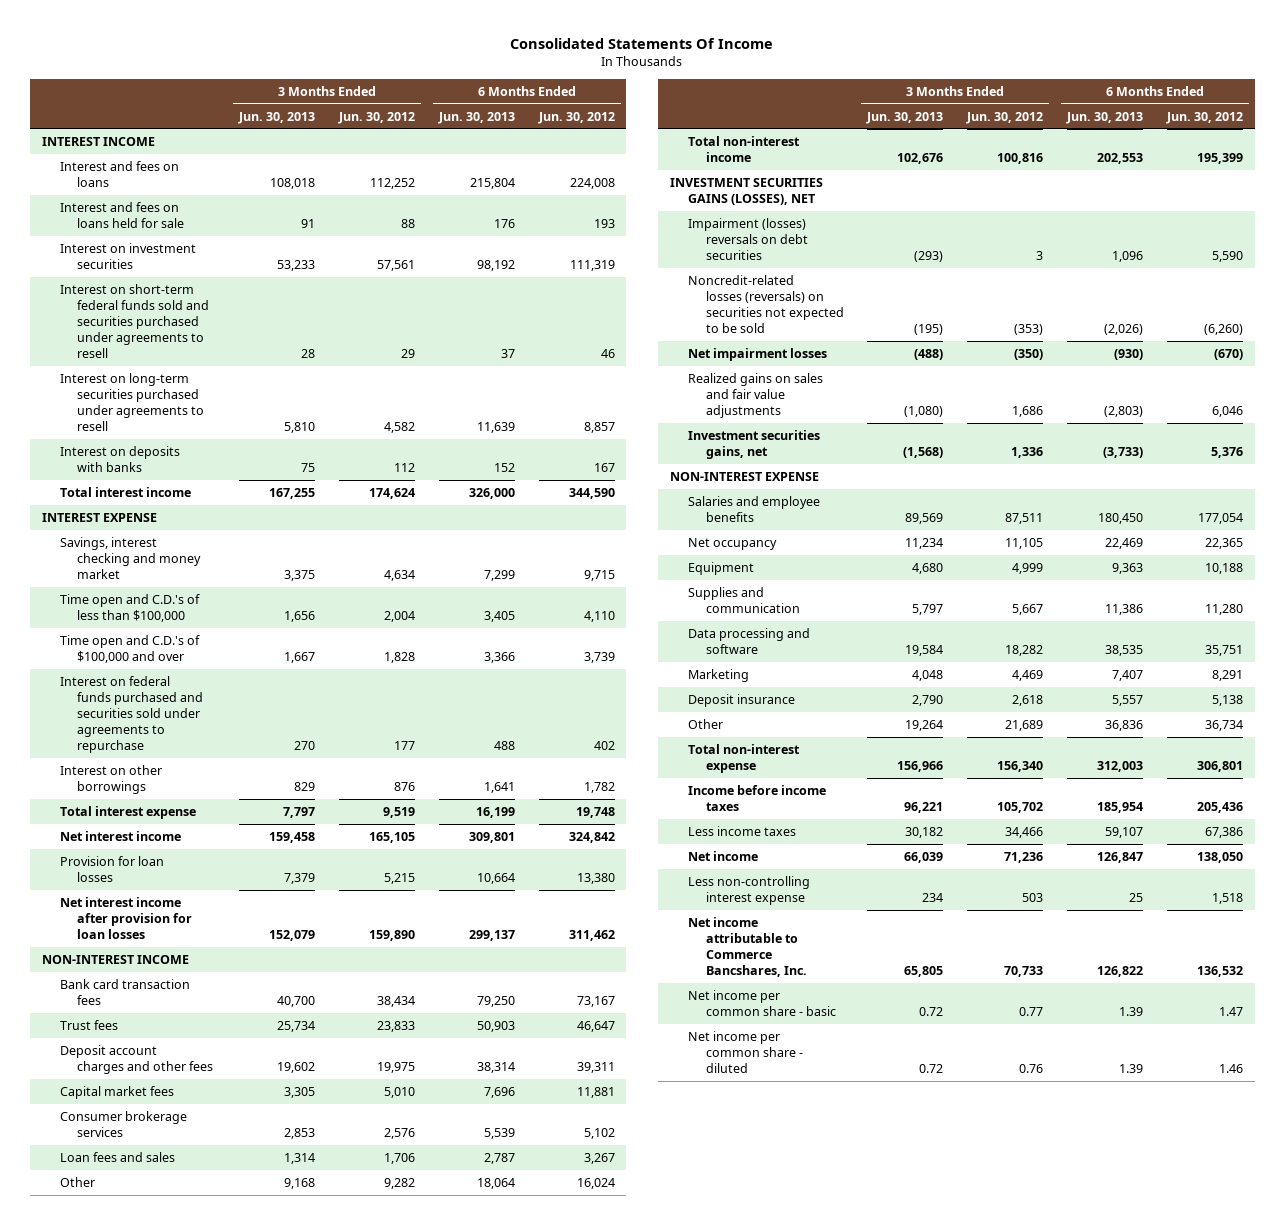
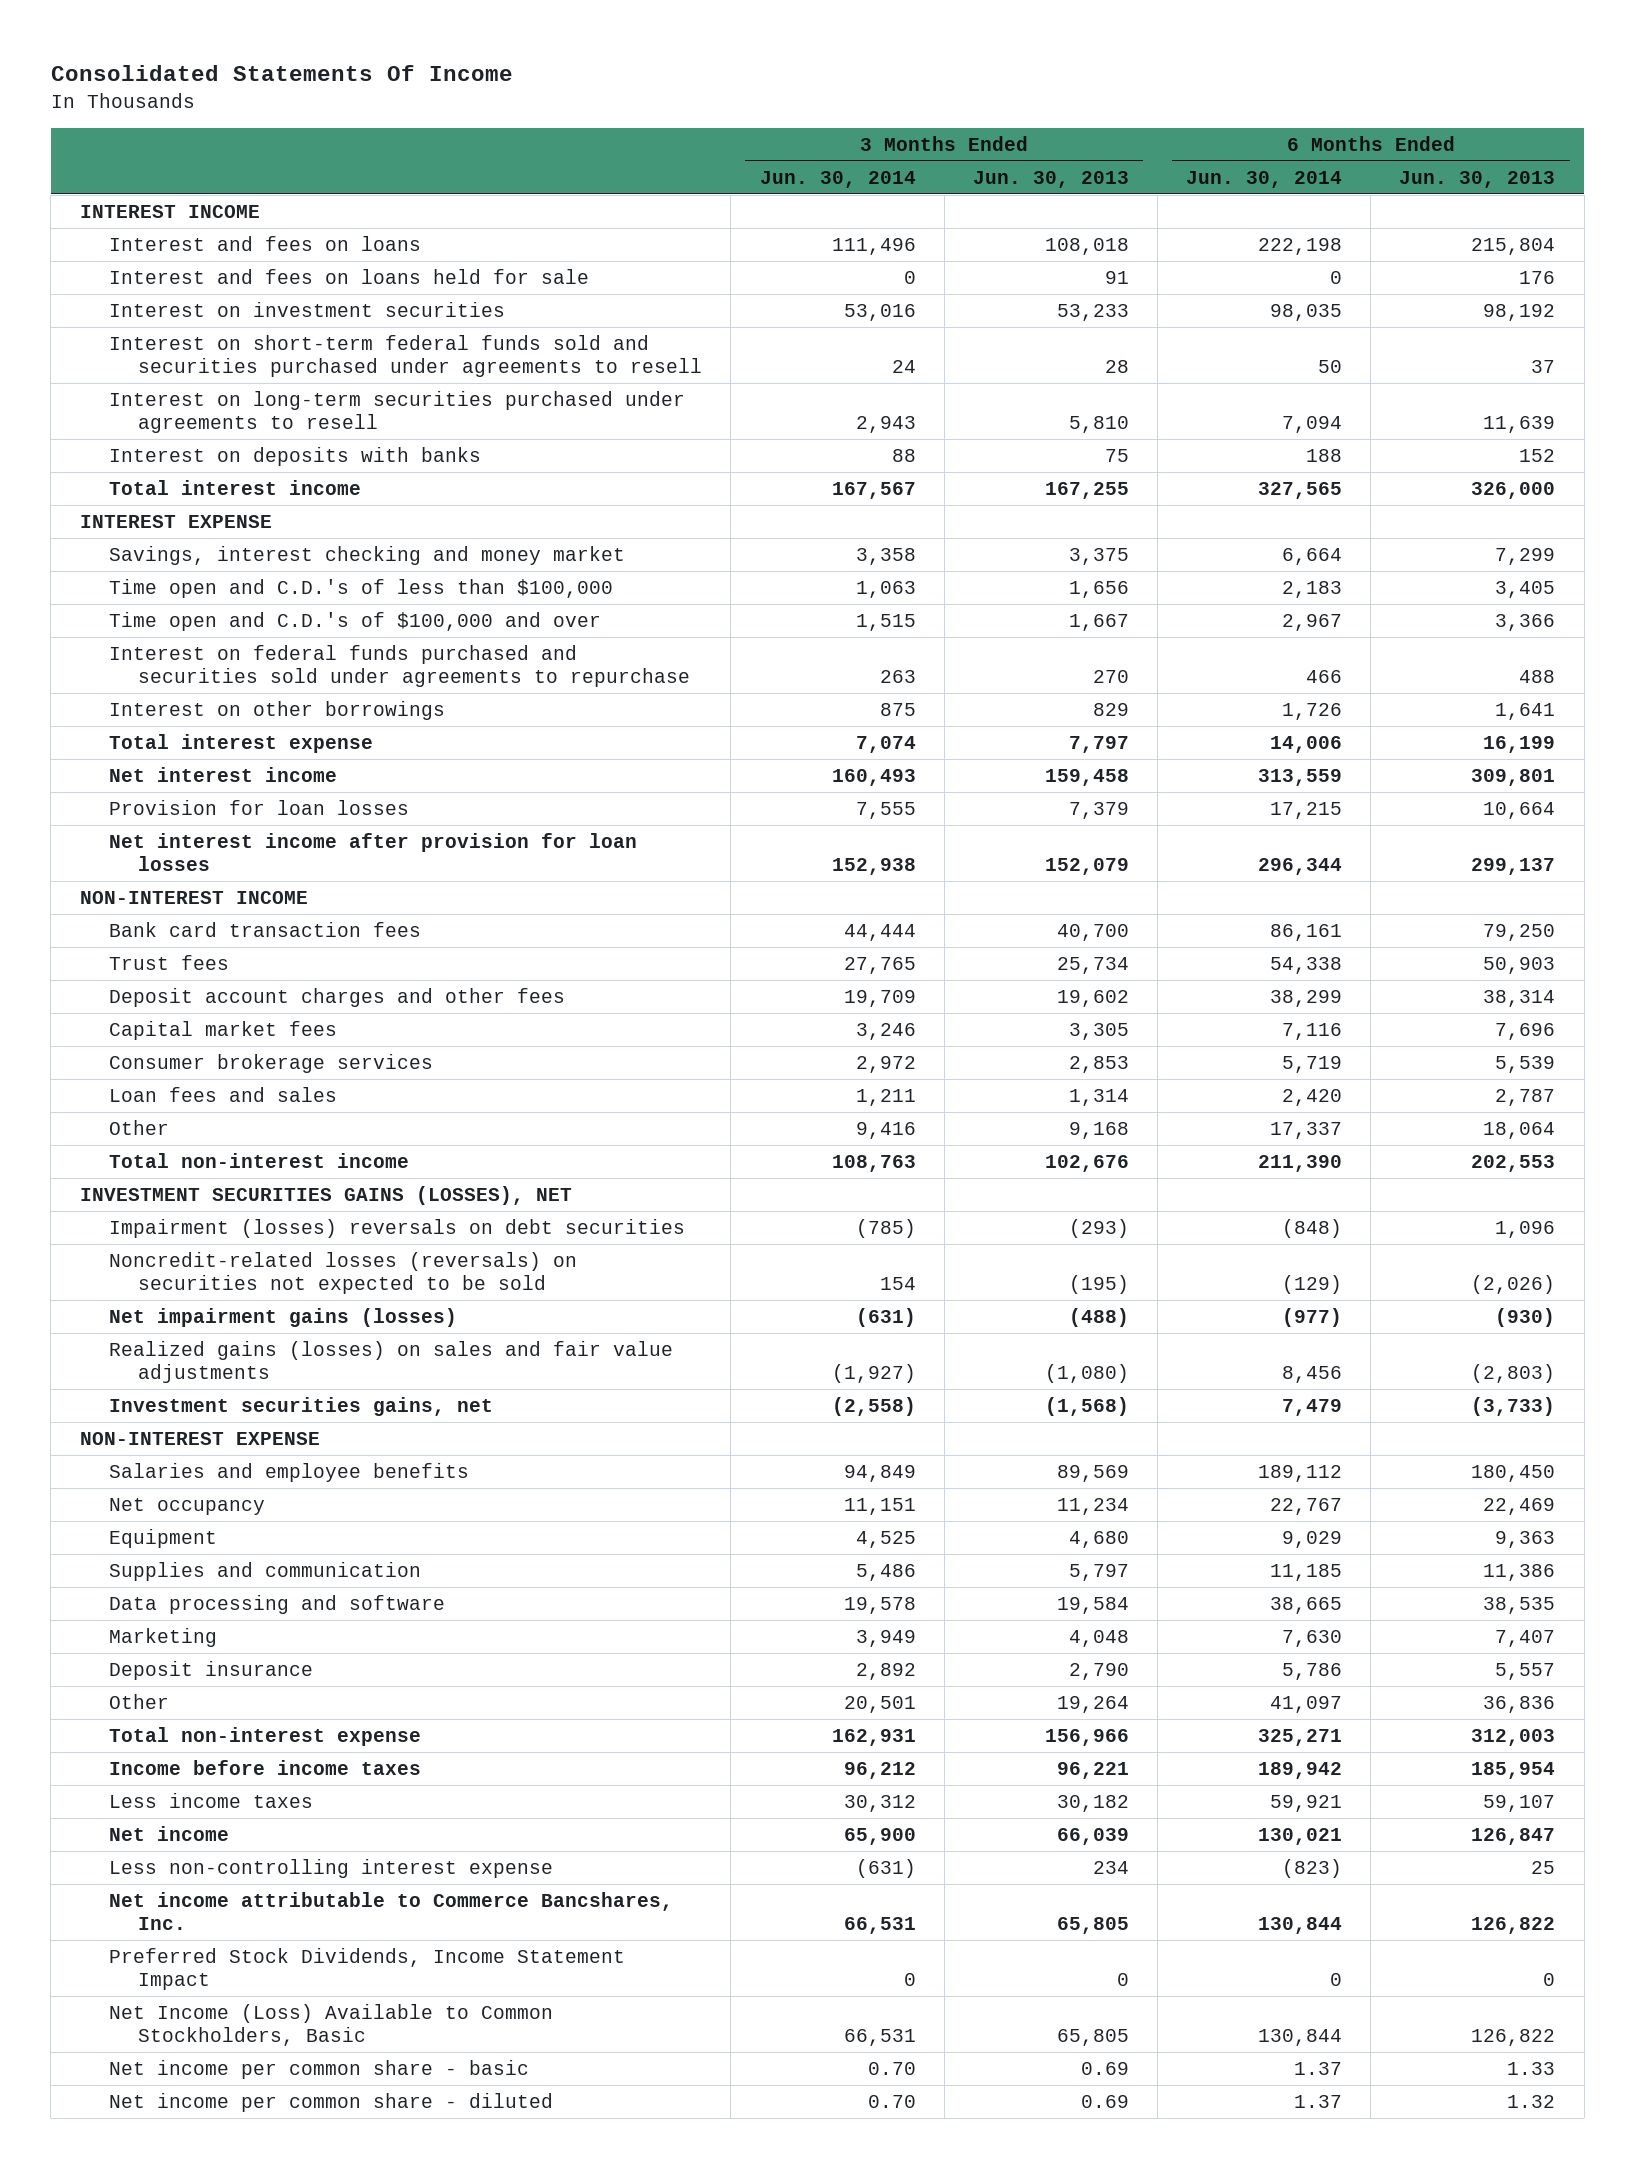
- | 3 Months Ended Jun. 30, 2013 | 3 Months Ended Jun. 30, 2012 | 6 Months Ended Jun. 30, 2013 | 6 Months Ended Jun. 30, 2012
+ | 3 Months Ended Jun. 30, 2014 | 3 Months Ended Jun. 30, 2013 | 6 Months Ended Jun. 30, 2014 | 6 Months Ended Jun. 30, 2013
- Net impairment losses | (488) | (350) | (930) | (670)
- Realized gains on sales and fair value adjustments | (1,080) | 1,686 | (2,803) | 6,046
+ Net impairment gains (losses) | (631) | (488) | (977) | (930)
+ Realized gains (losses) on sales and fair value adjustments | (1,927) | (1,080) | 8,456 | (2,803)
- Net income per common share - basic | 0.72 | 0.77 | 1.39 | 1.47
- Net income per common share - diluted | 0.72 | 0.76 | 1.39 | 1.46
+ Preferred Stock Dividends, Income Statement Impact | 0 | 0 | 0 | 0
+ Net Income (Loss) Available to Common Stockholders, Basic | 66,531 | 65,805 | 130,844 | 126,822
+ Net income per common share - basic | 0.70 | 0.69 | 1.37 | 1.33
+ Net income per common share - diluted | 0.70 | 0.69 | 1.37 | 1.32

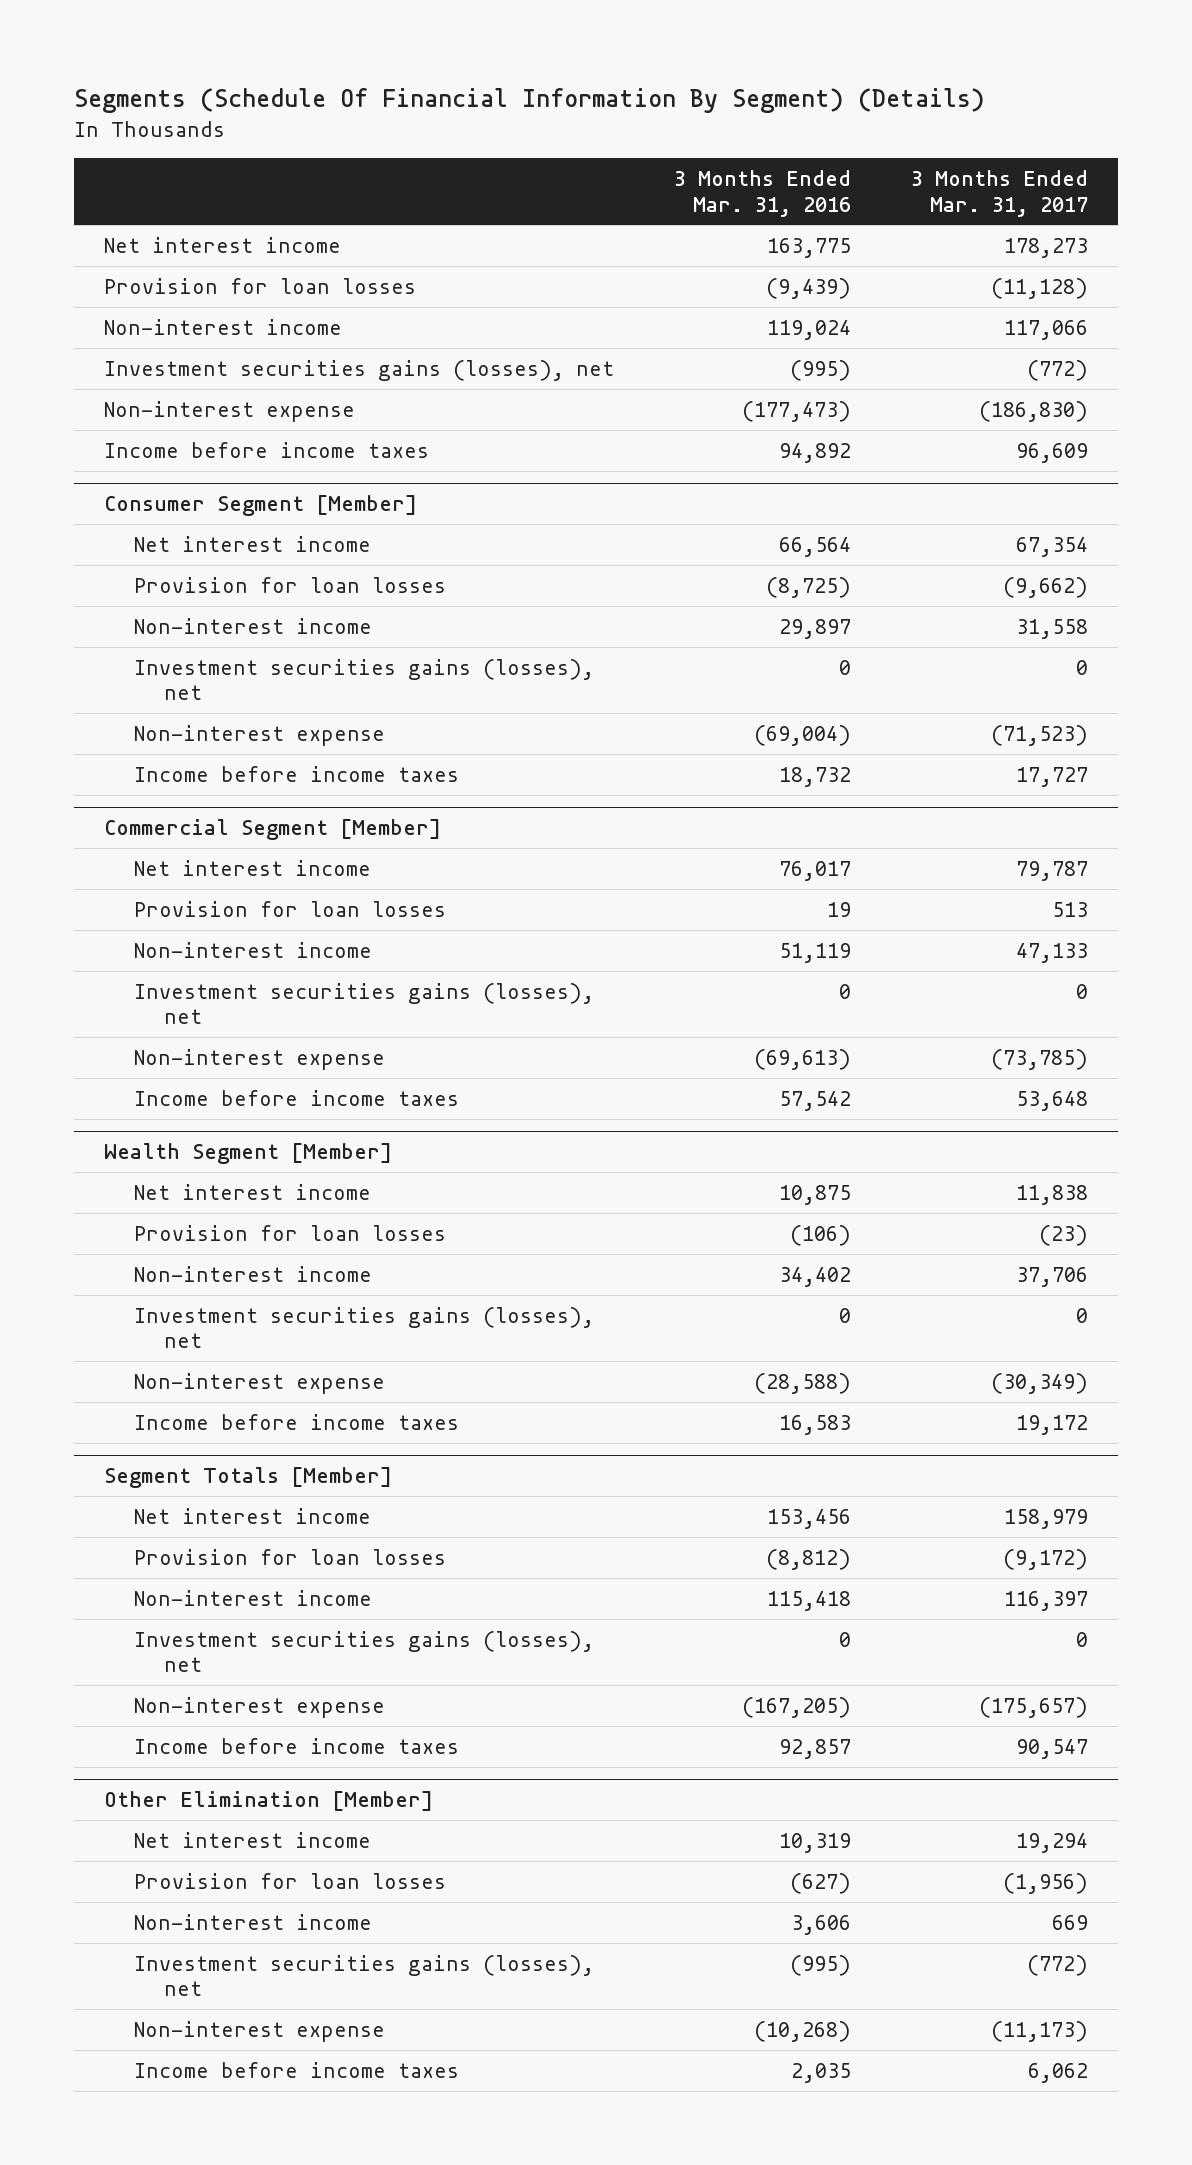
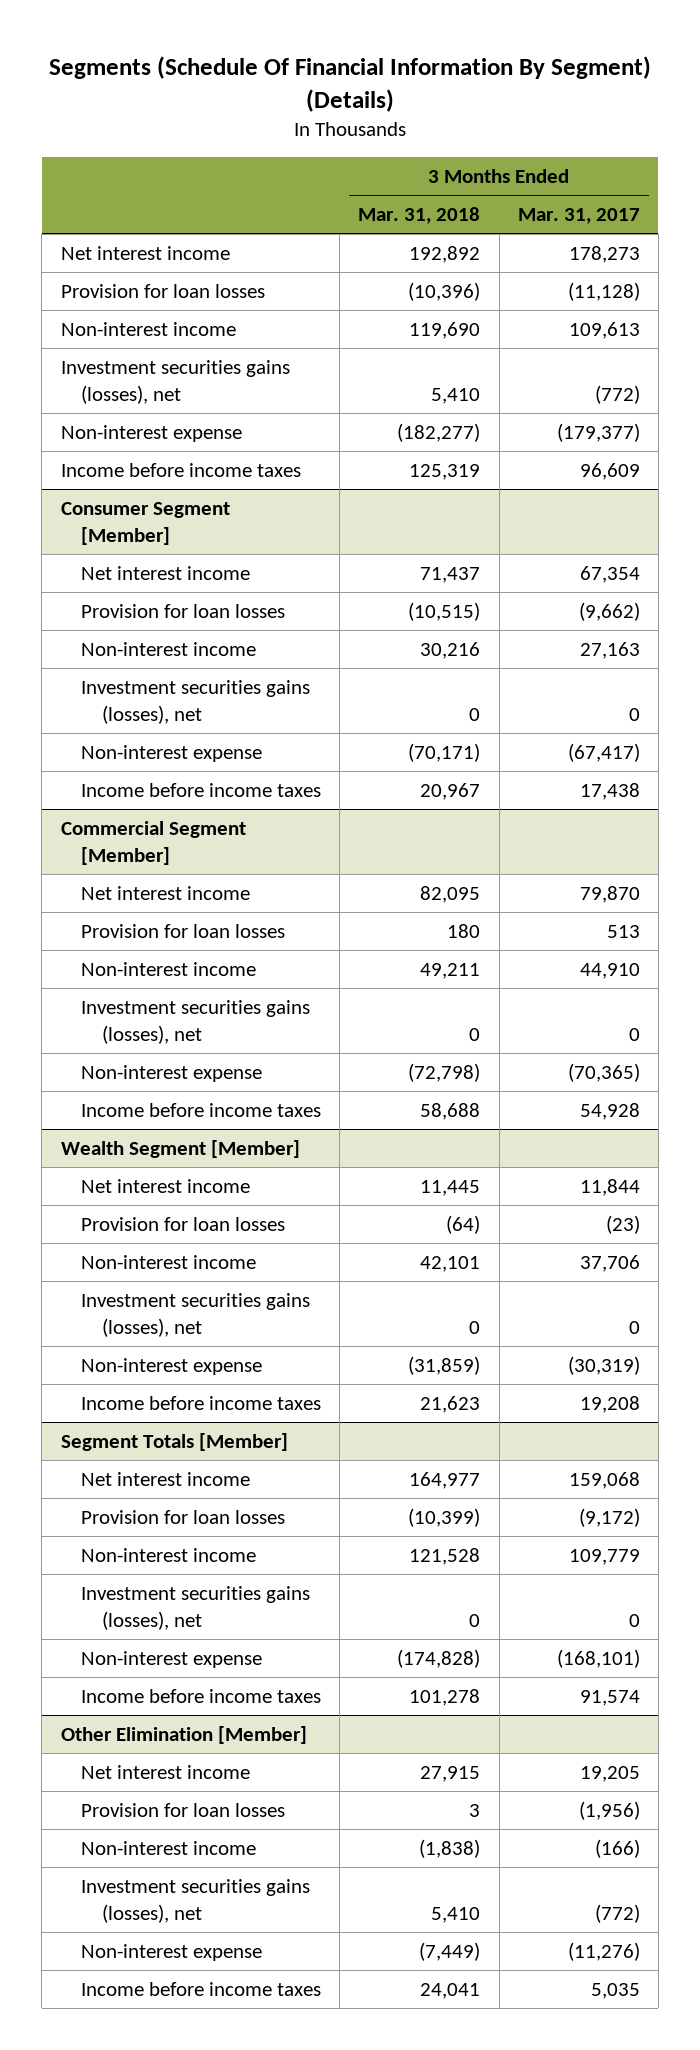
- | 3 Months Ended Mar. 31, 2016 | 3 Months Ended Mar. 31, 2017
+ | 3 Months Ended Mar. 31, 2018 | 3 Months Ended Mar. 31, 2017
- Non-interest income | 119,024 | 117,066
+ Non-interest income | 119,690 | 109,613
- Non-interest expense | (177,473) | (186,830)
+ Non-interest expense | (182,277) | (179,377)
@ Consumer Segment [Member]
- Non-interest income | 29,897 | 31,558
+ Non-interest income | 30,216 | 27,163
- Non-interest expense | (69,004) | (71,523)
- Income before income taxes | 18,732 | 17,727
+ Non-interest expense | (70,171) | (67,417)
+ Income before income taxes | 20,967 | 17,438
@ Commercial Segment [Member]
- Net interest income | 76,017 | 79,787
+ Net interest income | 82,095 | 79,870
- Non-interest income | 51,119 | 47,133
+ Non-interest income | 49,211 | 44,910
- Non-interest expense | (69,613) | (73,785)
- Income before income taxes | 57,542 | 53,648
+ Non-interest expense | (72,798) | (70,365)
+ Income before income taxes | 58,688 | 54,928
@ Wealth Segment [Member]
- Net interest income | 10,875 | 11,838
+ Net interest income | 11,445 | 11,844
- Non-interest expense | (28,588) | (30,349)
- Income before income taxes | 16,583 | 19,172
+ Non-interest expense | (31,859) | (30,319)
+ Income before income taxes | 21,623 | 19,208
@ Segment Totals [Member]
- Net interest income | 153,456 | 158,979
+ Net interest income | 164,977 | 159,068
- Non-interest income | 115,418 | 116,397
+ Non-interest income | 121,528 | 109,779
- Non-interest expense | (167,205) | (175,657)
- Income before income taxes | 92,857 | 90,547
+ Non-interest expense | (174,828) | (168,101)
+ Income before income taxes | 101,278 | 91,574
@ Other Elimination [Member]
- Net interest income | 10,319 | 19,294
+ Net interest income | 27,915 | 19,205
- Non-interest income | 3,606 | 669
+ Non-interest income | (1,838) | (166)
- Non-interest expense | (10,268) | (11,173)
- Income before income taxes | 2,035 | 6,062
+ Non-interest expense | (7,449) | (11,276)
+ Income before income taxes | 24,041 | 5,035

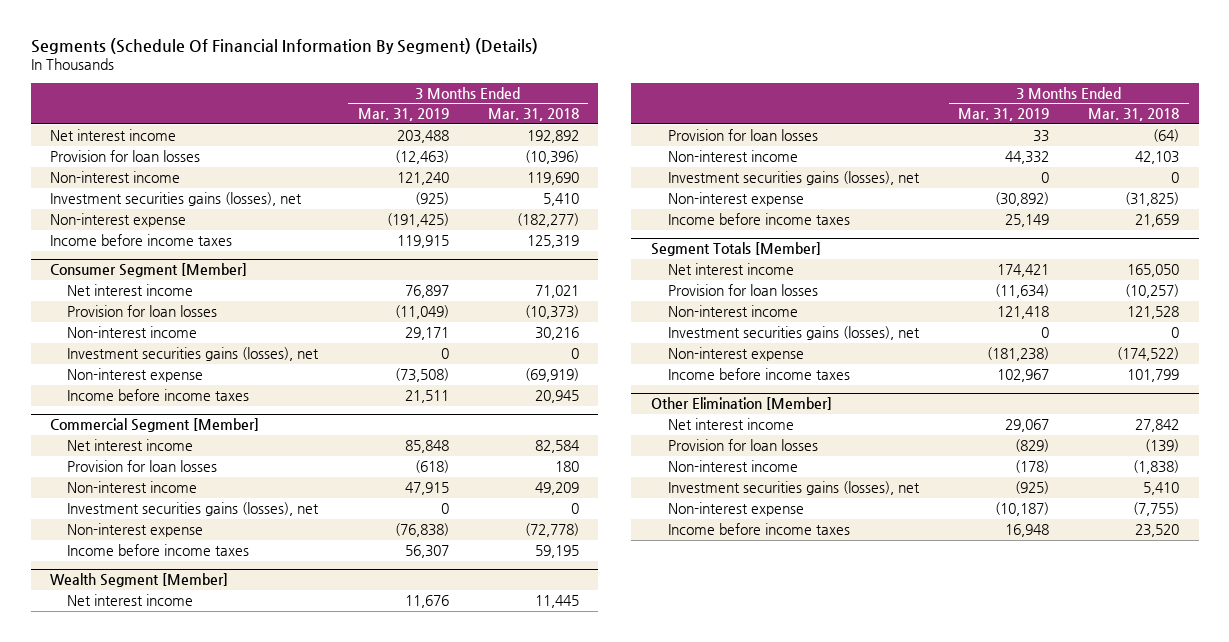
- | 3 Months Ended Mar. 31, 2018 | 3 Months Ended Mar. 31, 2017
+ | 3 Months Ended Mar. 31, 2019 | 3 Months Ended Mar. 31, 2018
@ Consumer Segment [Member]
- Net interest income | 71,437 | 67,354
- Provision for loan losses | (10,515) | (9,662)
+ Net interest income | 76,897 | 71,021
+ Provision for loan losses | (11,049) | (10,373)
- Non-interest expense | (70,171) | (67,417)
- Income before income taxes | 20,967 | 17,438
+ Non-interest expense | (73,508) | (69,919)
+ Income before income taxes | 21,511 | 20,945
@ Commercial Segment [Member]
- Net interest income | 82,095 | 79,870
+ Net interest income | 85,848 | 82,584
- Non-interest income | 49,211 | 44,910
+ Non-interest income | 47,915 | 49,209
- Non-interest expense | (72,798) | (70,365)
- Income before income taxes | 58,688 | 54,928
+ Non-interest expense | (76,838) | (72,778)
+ Income before income taxes | 56,307 | 59,195
@ Wealth Segment [Member]
- Non-interest income | 42,101 | 37,706
+ Non-interest income | 44,332 | 42,103
- Non-interest expense | (31,859) | (30,319)
- Income before income taxes | 21,623 | 19,208
+ Non-interest expense | (30,892) | (31,825)
+ Income before income taxes | 25,149 | 21,659
@ Segment Totals [Member]
- Net interest income | 164,977 | 159,068
- Provision for loan losses | (10,399) | (9,172)
+ Net interest income | 174,421 | 165,050
+ Provision for loan losses | (11,634) | (10,257)
- Non-interest expense | (174,828) | (168,101)
- Income before income taxes | 101,278 | 91,574
+ Non-interest expense | (181,238) | (174,522)
+ Income before income taxes | 102,967 | 101,799
@ Other Elimination [Member]
- Net interest income | 27,915 | 19,205
- Provision for loan losses | 3 | (1,956)
+ Net interest income | 29,067 | 27,842
+ Provision for loan losses | (829) | (139)
- Non-interest expense | (7,449) | (11,276)
- Income before income taxes | 24,041 | 5,035
+ Non-interest expense | (10,187) | (7,755)
+ Income before income taxes | 16,948 | 23,520

